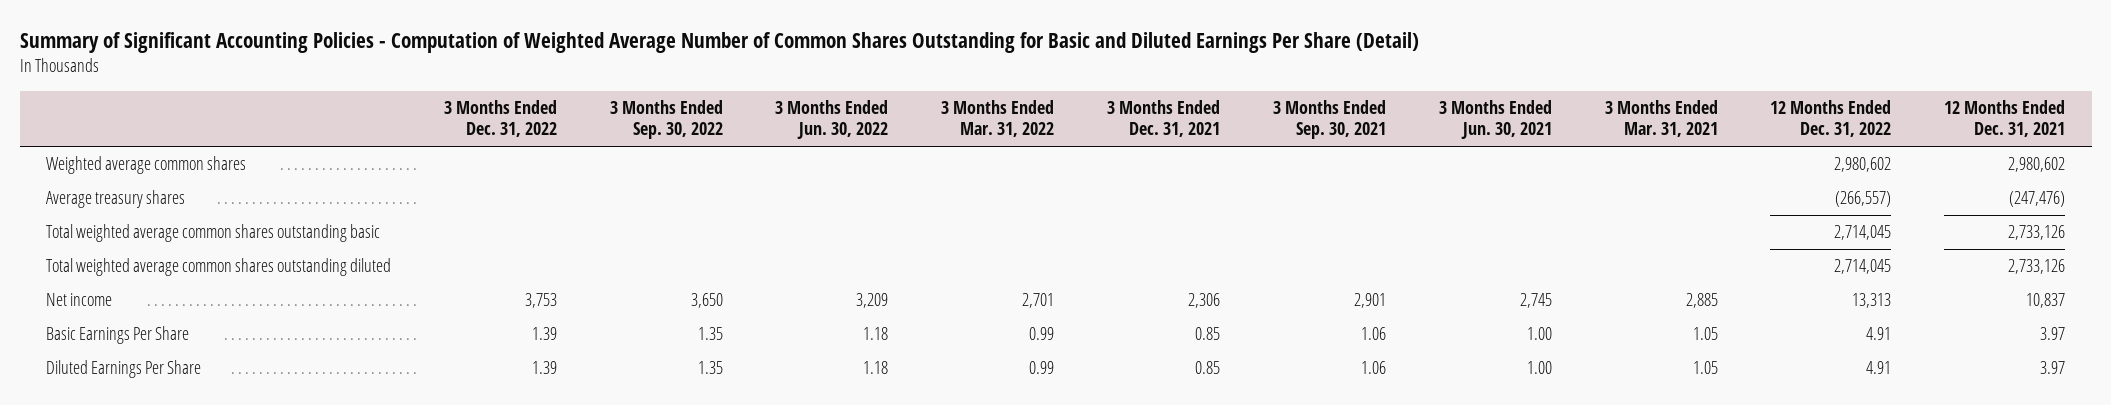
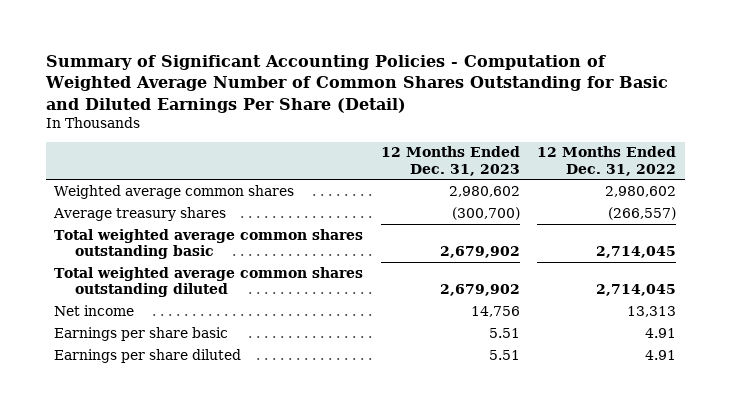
- | 3 Months Ended Dec. 31, 2022 | 3 Months Ended Sep. 30, 2022 | 3 Months Ended Jun. 30, 2022 | 3 Months Ended Mar. 31, 2022 | 3 Months Ended Dec. 31, 2021 | 3 Months Ended Sep. 30, 2021 | 3 Months Ended Jun. 30, 2021 | 3 Months Ended Mar. 31, 2021 | 12 Months Ended Dec. 31, 2022 | 12 Months Ended Dec. 31, 2021
+ | 12 Months Ended Dec. 31, 2023 | 12 Months Ended Dec. 31, 2022
- Basic Earnings Per Share | 1.39 | 1.35 | 1.18 | 0.99 | 0.85 | 1.06 | 1.00 | 1.05 | 4.91 | 3.97
- Diluted Earnings Per Share | 1.39 | 1.35 | 1.18 | 0.99 | 0.85 | 1.06 | 1.00 | 1.05 | 4.91 | 3.97
+ Earnings per share basic | 5.51 | 4.91
+ Earnings per share diluted | 5.51 | 4.91

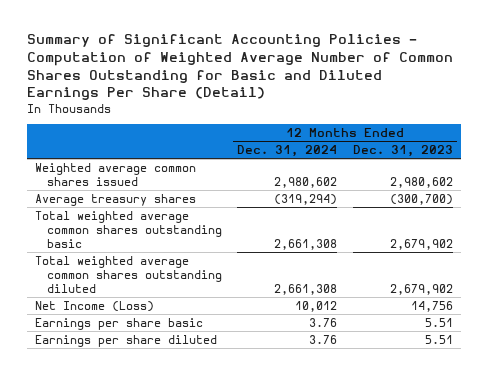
- | 12 Months Ended Dec. 31, 2023 | 12 Months Ended Dec. 31, 2022
+ | 12 Months Ended Dec. 31, 2024 | 12 Months Ended Dec. 31, 2023
- Weighted average common shares | 2,980,602 | 2,980,602
+ Weighted average common shares issued | 2,980,602 | 2,980,602
- Net income | 14,756 | 13,313
+ Net Income (Loss) | 10,012 | 14,756

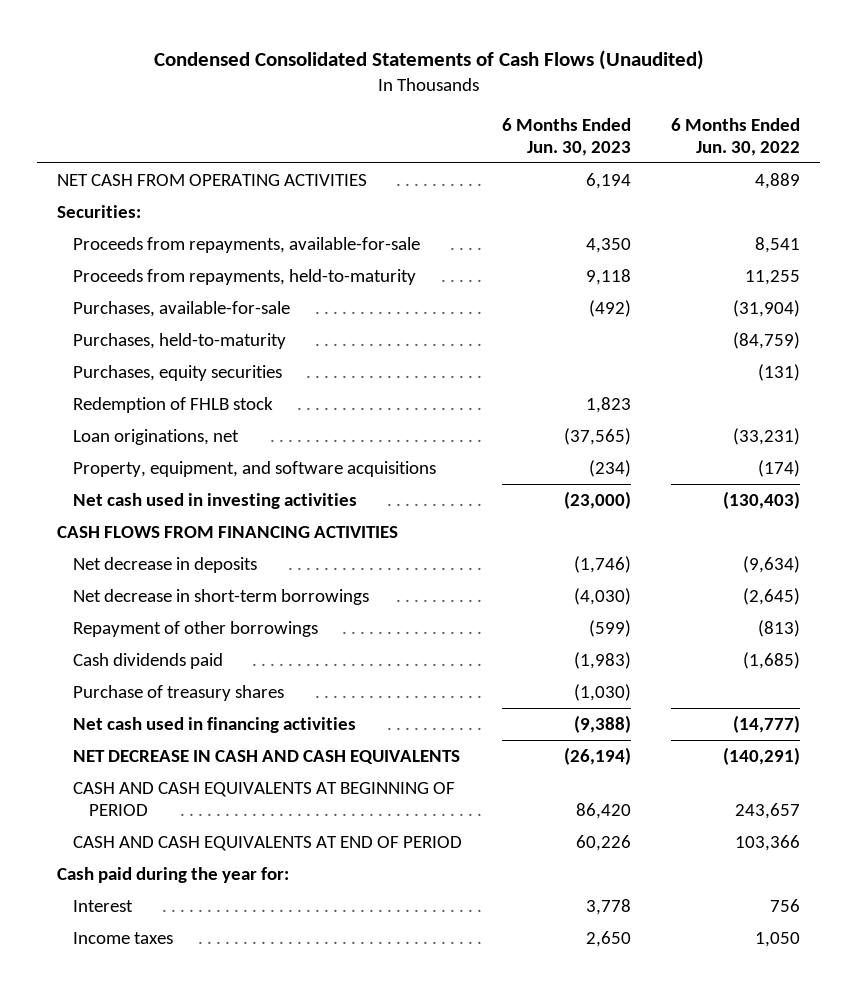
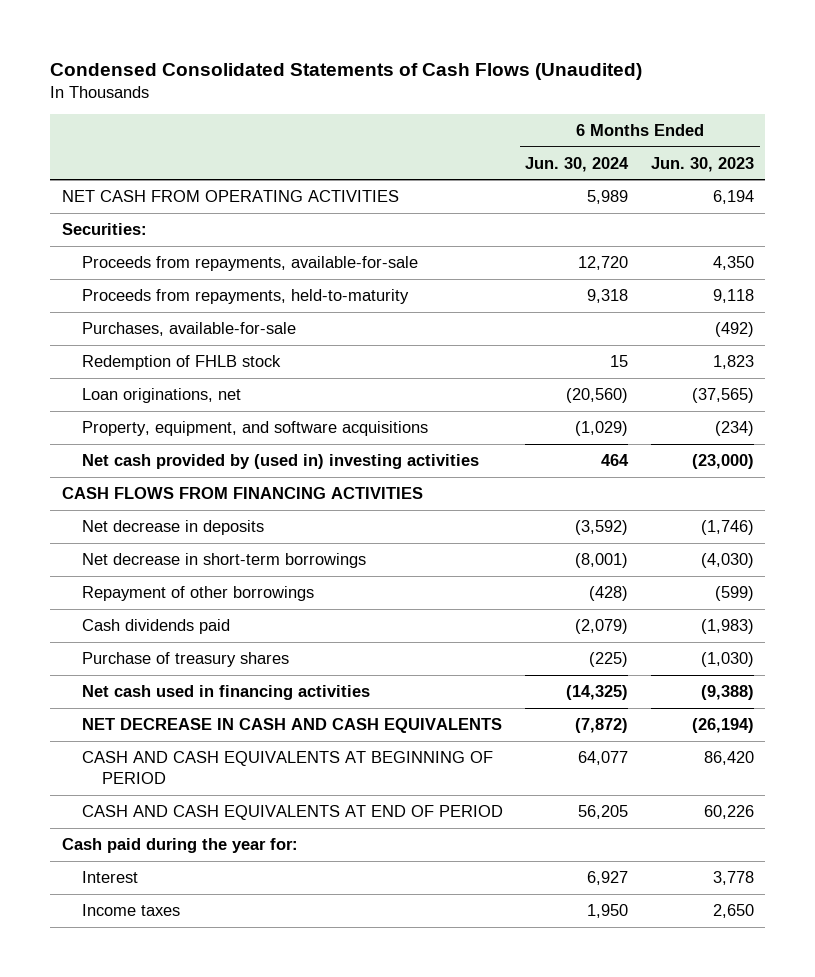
- | 6 Months Ended Jun. 30, 2023 | 6 Months Ended Jun. 30, 2022
+ | 6 Months Ended Jun. 30, 2024 | 6 Months Ended Jun. 30, 2023
- Purchases, held-to-maturity | | (84,759)
- Purchases, equity securities | | (131)
- Net cash used in investing activities | (23,000) | (130,403)
+ Net cash provided by (used in) investing activities | 464 | (23,000)

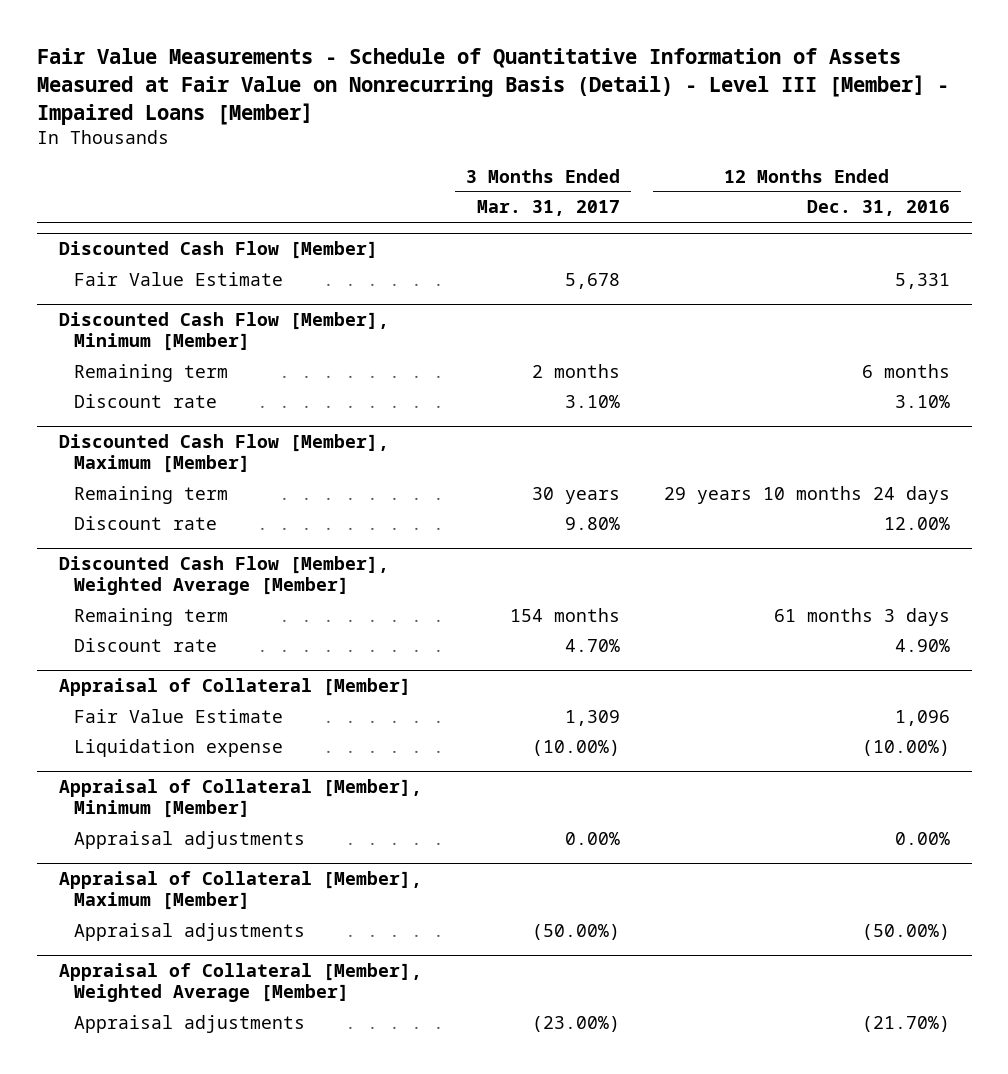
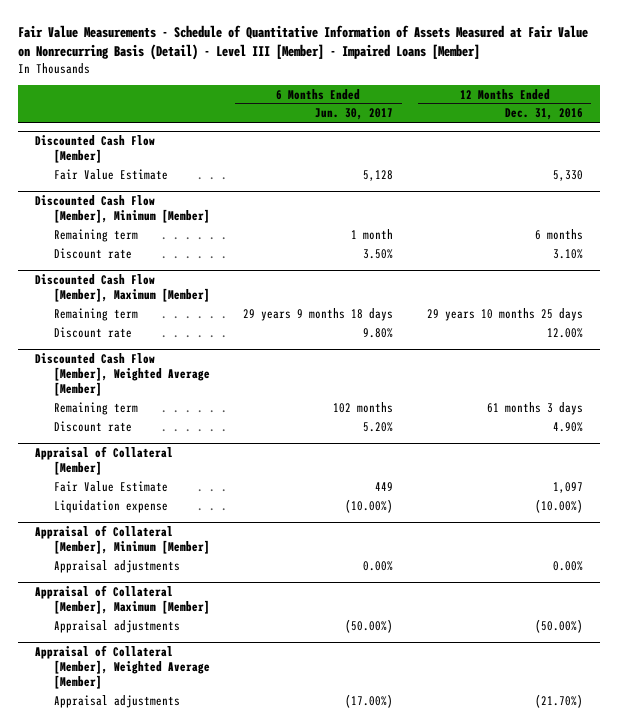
- | 3 Months Ended Mar. 31, 2017 | 12 Months Ended Dec. 31, 2016
+ | 6 Months Ended Jun. 30, 2017 | 12 Months Ended Dec. 31, 2016
@ Discounted Cash Flow [Member]
- Fair Value Estimate | 5,678 | 5,331
+ Fair Value Estimate | 5,128 | 5,330
@ Discounted Cash Flow [Member], Maximum [Member]
- Remaining term | 30 years | 29 years 10 months 24 days
+ Remaining term | 29 years 9 months 18 days | 29 years 10 months 25 days
@ Appraisal of Collateral [Member]
- Fair Value Estimate | 1,309 | 1,096
+ Fair Value Estimate | 449 | 1,097

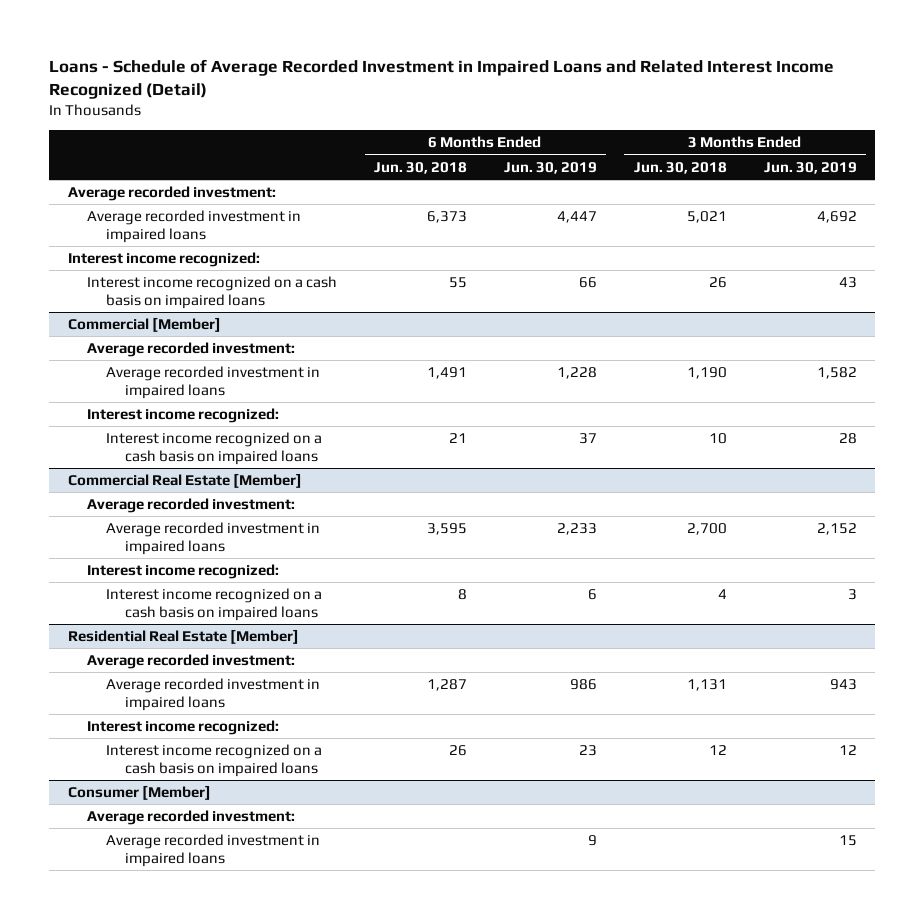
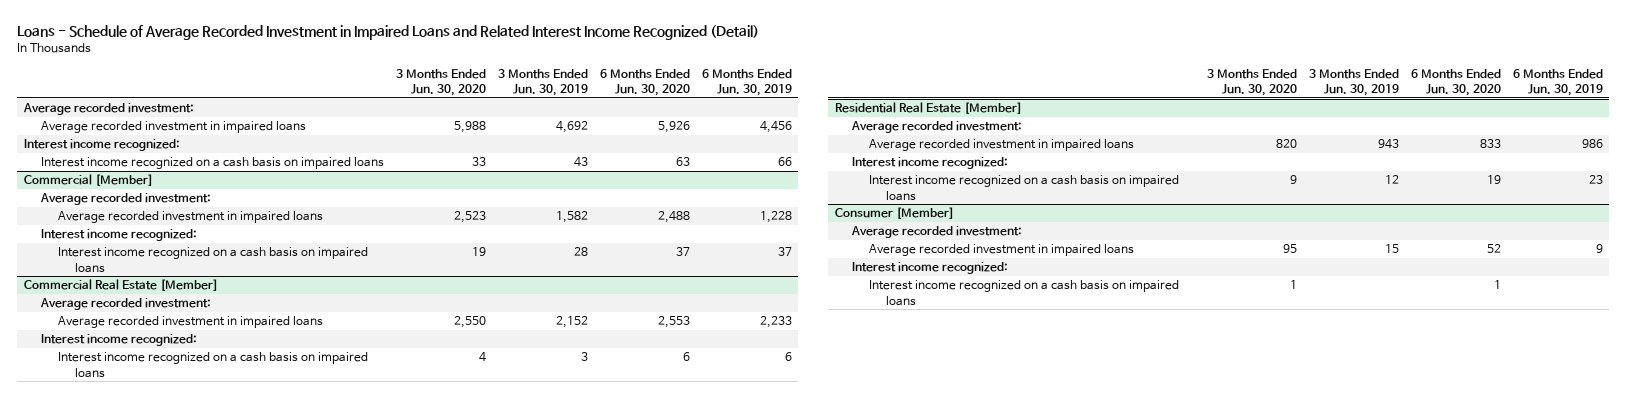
- | 6 Months Ended Jun. 30, 2018 | 6 Months Ended Jun. 30, 2019 | 3 Months Ended Jun. 30, 2018 | 3 Months Ended Jun. 30, 2019
+ | 3 Months Ended Jun. 30, 2020 | 3 Months Ended Jun. 30, 2019 | 6 Months Ended Jun. 30, 2020 | 6 Months Ended Jun. 30, 2019
- Average recorded investment in impaired loans | 6,373 | 4,447 | 5,021 | 4,692
+ Average recorded investment in impaired loans | 5,988 | 4,692 | 5,926 | 4,456
@ Consumer [Member]
+ Interest income recognized:
+ Interest income recognized on a cash basis on impaired loans | 1 | | 1 |

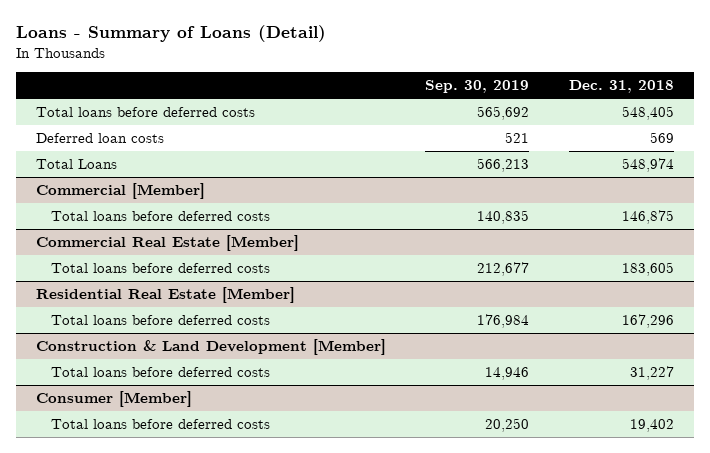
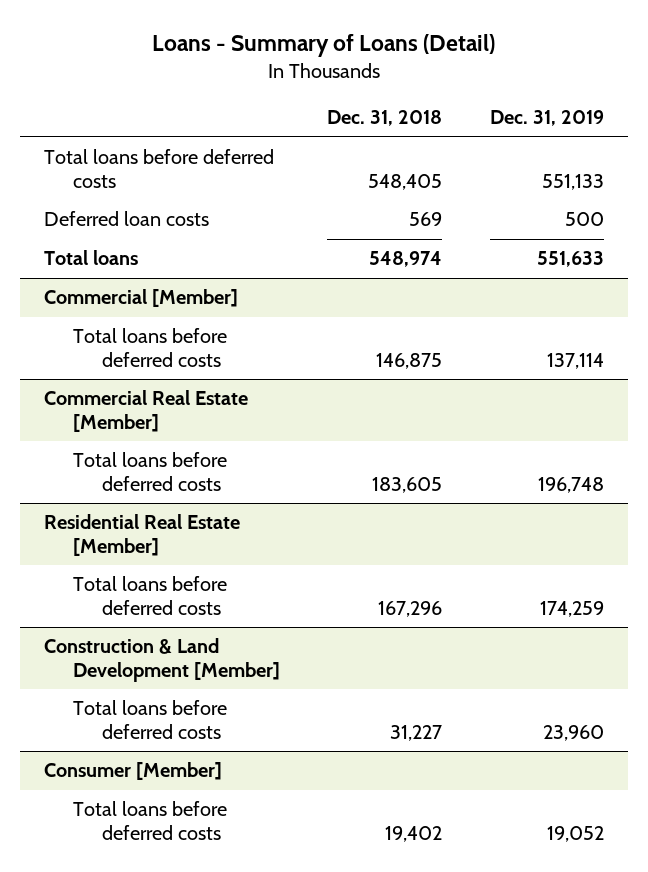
- | Sep. 30, 2019 | Dec. 31, 2018
+ | Dec. 31, 2018 | Dec. 31, 2019
- Total Loans | 566,213 | 548,974
+ Total loans | 548,974 | 551,633

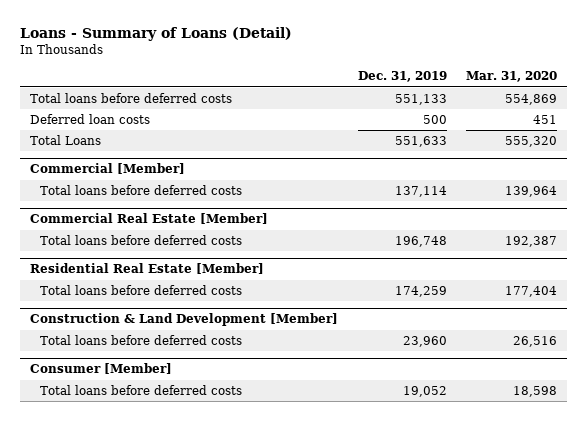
- | Dec. 31, 2018 | Dec. 31, 2019
+ | Dec. 31, 2019 | Mar. 31, 2020
- Total loans | 548,974 | 551,633
+ Total Loans | 551,633 | 555,320

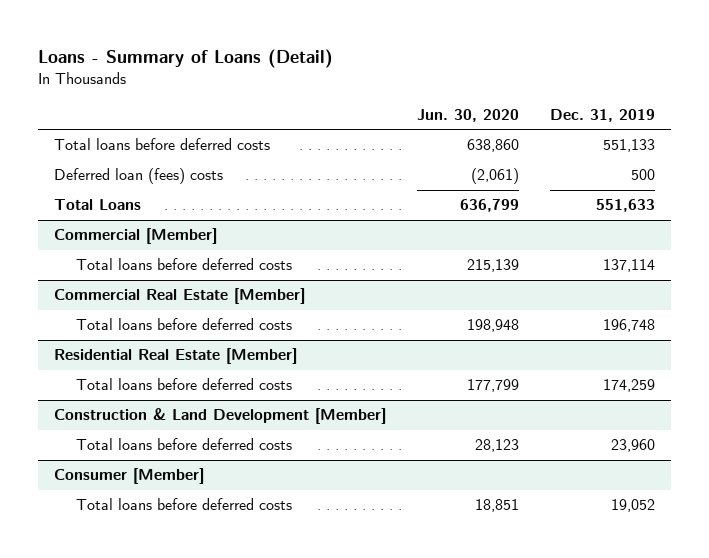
- | Dec. 31, 2019 | Mar. 31, 2020
+ | Jun. 30, 2020 | Dec. 31, 2019
- Deferred loan costs | 500 | 451
+ Deferred loan (fees) costs | (2,061) | 500

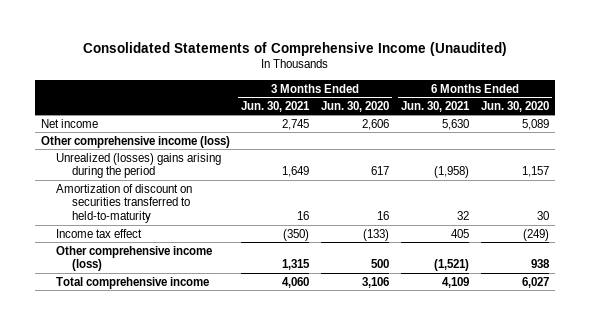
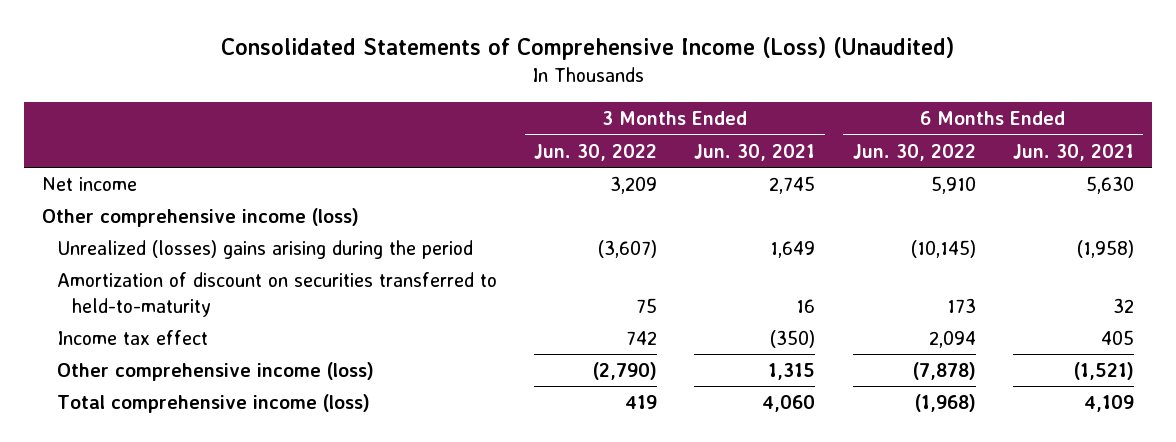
- Consolidated Statements of Comprehensive Income (Unaudited)
+ Consolidated Statements of Comprehensive Income (Loss) (Unaudited)
- | 3 Months Ended Jun. 30, 2021 | 3 Months Ended Jun. 30, 2020 | 6 Months Ended Jun. 30, 2021 | 6 Months Ended Jun. 30, 2020
+ | 3 Months Ended Jun. 30, 2022 | 3 Months Ended Jun. 30, 2021 | 6 Months Ended Jun. 30, 2022 | 6 Months Ended Jun. 30, 2021
- Total comprehensive income | 4,060 | 3,106 | 4,109 | 6,027
+ Total comprehensive income (loss) | 419 | 4,060 | (1,968) | 4,109

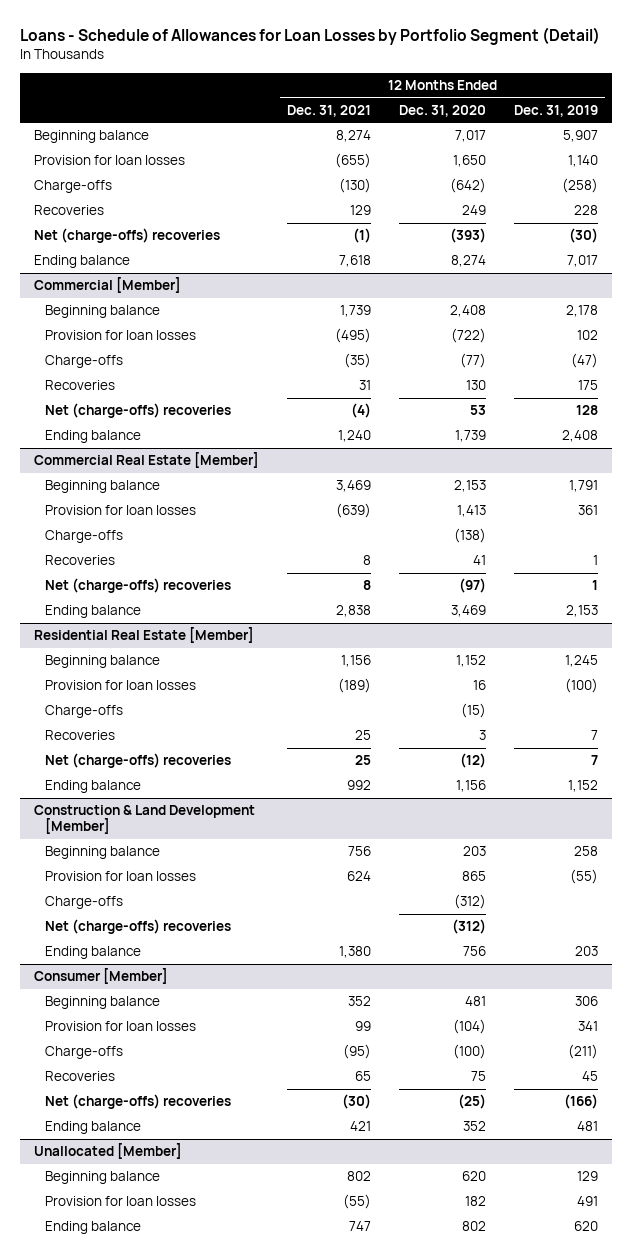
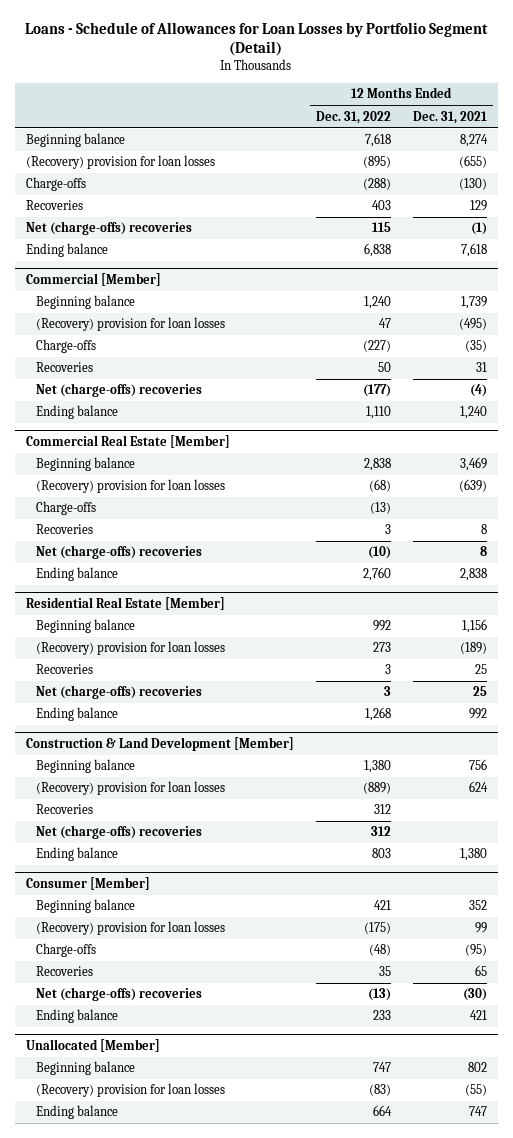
- | 12 Months Ended Dec. 31, 2021 | 12 Months Ended Dec. 31, 2020 | 12 Months Ended Dec. 31, 2019
+ | 12 Months Ended Dec. 31, 2022 | 12 Months Ended Dec. 31, 2021
- Provision for loan losses | (655) | 1,650 | 1,140
+ (Recovery) provision for loan losses | (895) | (655)
@ Commercial [Member]
- Provision for loan losses | (495) | (722) | 102
+ (Recovery) provision for loan losses | 47 | (495)
@ Commercial Real Estate [Member]
- Provision for loan losses | (639) | 1,413 | 361
+ (Recovery) provision for loan losses | (68) | (639)
@ Residential Real Estate [Member]
- Provision for loan losses | (189) | 16 | (100)
- Charge-offs | | (15) |
+ (Recovery) provision for loan losses | 273 | (189)
@ Construction & Land Development [Member]
- Provision for loan losses | 624 | 865 | (55)
- Charge-offs | | (312) |
+ (Recovery) provision for loan losses | (889) | 624
+ Recoveries | 312 |
@ Consumer [Member]
- Provision for loan losses | 99 | (104) | 341
+ (Recovery) provision for loan losses | (175) | 99
@ Unallocated [Member]
- Provision for loan losses | (55) | 182 | 491
+ (Recovery) provision for loan losses | (83) | (55)

